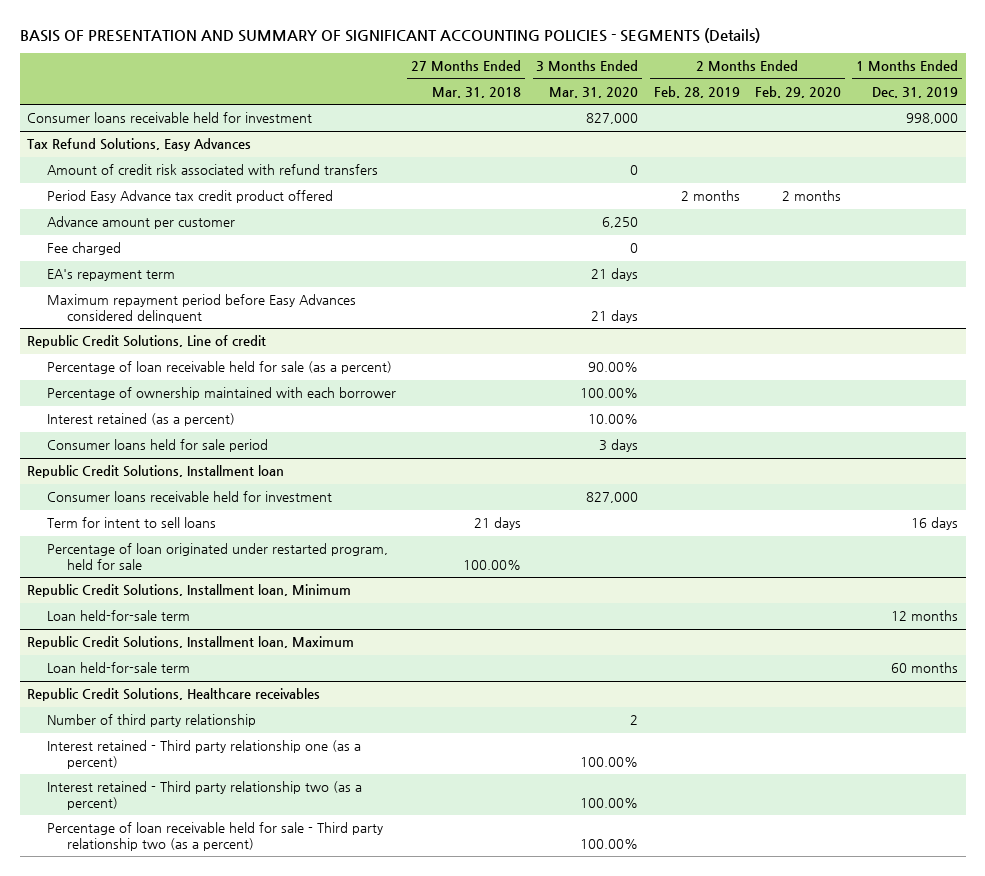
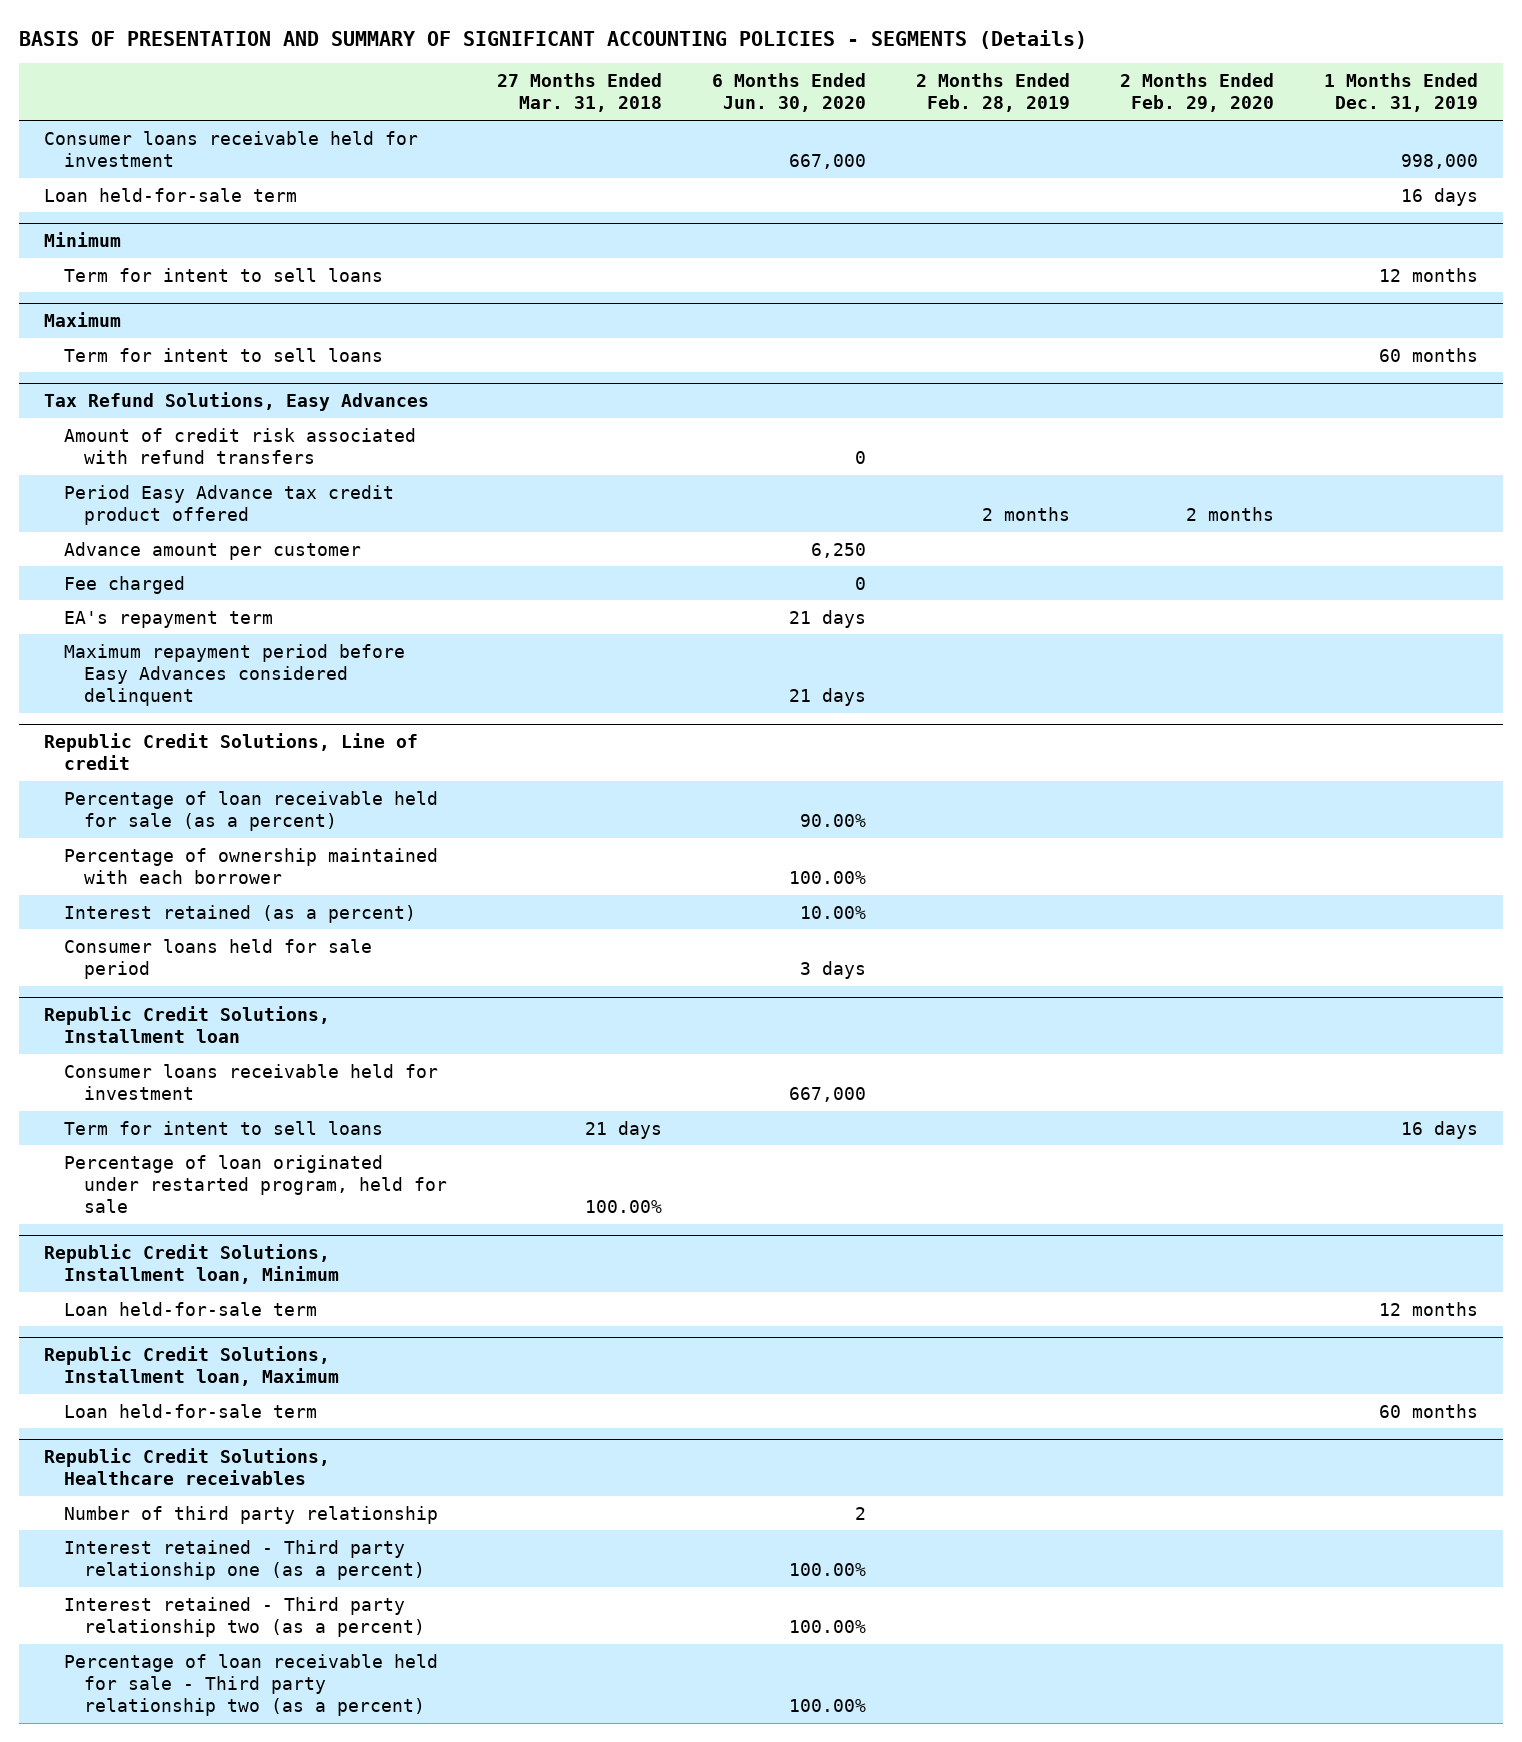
- | 27 Months Ended Mar. 31, 2018 | 3 Months Ended Mar. 31, 2020 | 2 Months Ended Feb. 28, 2019 | 2 Months Ended Feb. 29, 2020 | 1 Months Ended Dec. 31, 2019
+ | 27 Months Ended Mar. 31, 2018 | 6 Months Ended Jun. 30, 2020 | 2 Months Ended Feb. 28, 2019 | 2 Months Ended Feb. 29, 2020 | 1 Months Ended Dec. 31, 2019
+ Loan held-for-sale term | | | | | 16 days
+ Minimum
+ Term for intent to sell loans | | | | | 12 months
+ Maximum
+ Term for intent to sell loans | | | | | 60 months

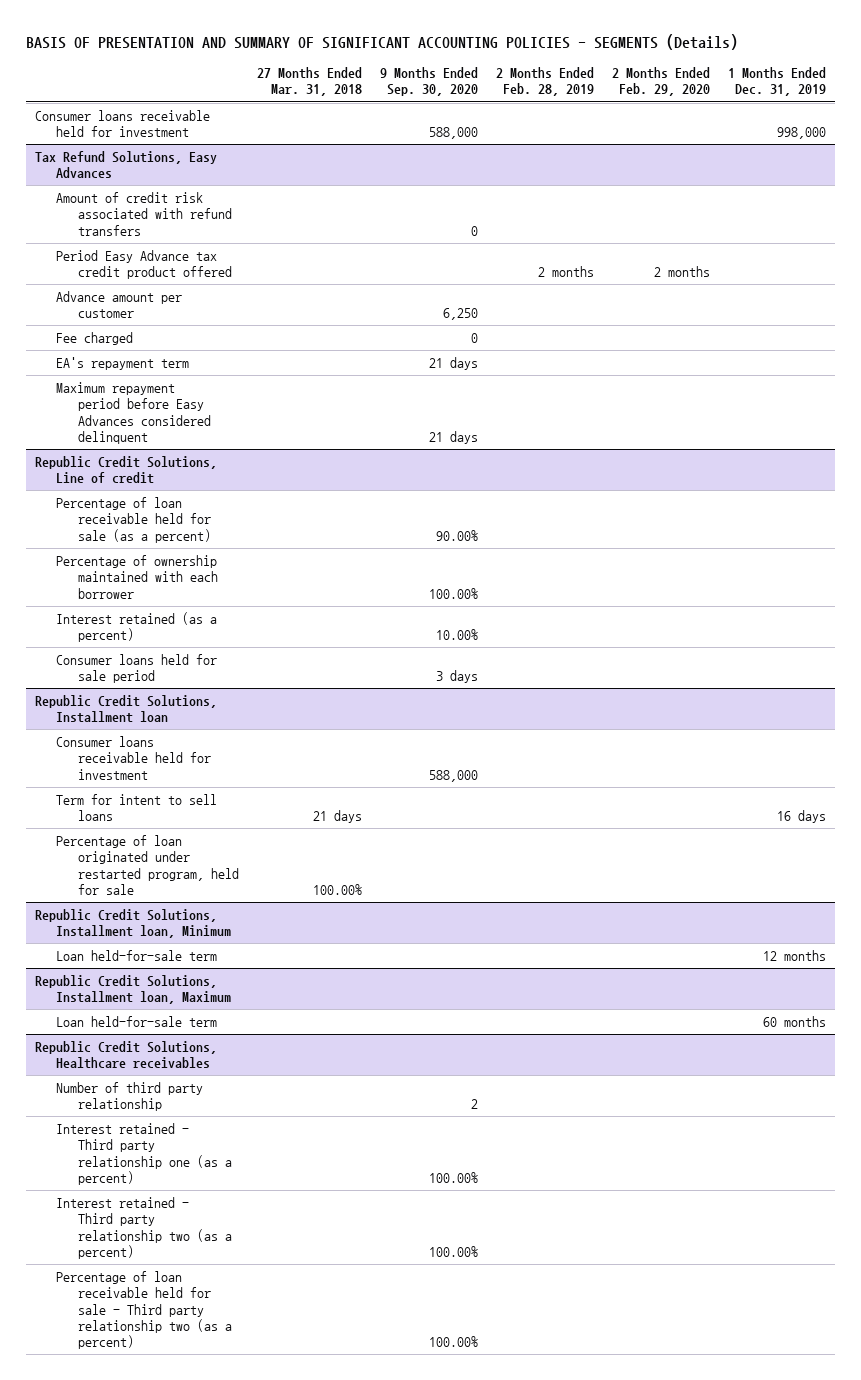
- | 27 Months Ended Mar. 31, 2018 | 6 Months Ended Jun. 30, 2020 | 2 Months Ended Feb. 28, 2019 | 2 Months Ended Feb. 29, 2020 | 1 Months Ended Dec. 31, 2019
+ | 27 Months Ended Mar. 31, 2018 | 9 Months Ended Sep. 30, 2020 | 2 Months Ended Feb. 28, 2019 | 2 Months Ended Feb. 29, 2020 | 1 Months Ended Dec. 31, 2019
- Loan held-for-sale term | | | | | 16 days
- Minimum
- Term for intent to sell loans | | | | | 12 months
- Maximum
- Term for intent to sell loans | | | | | 60 months

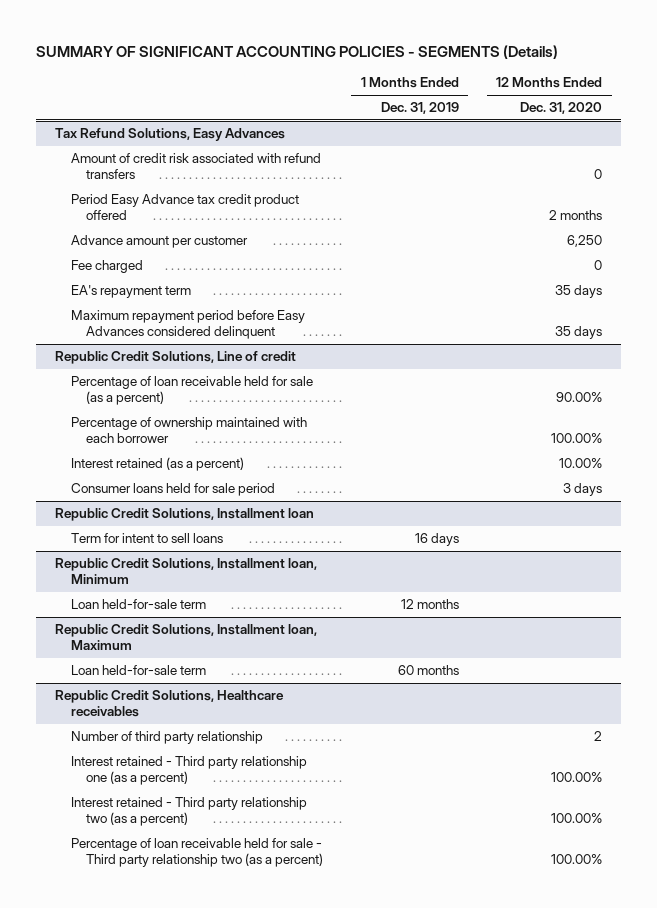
- BASIS OF PRESENTATION AND SUMMARY OF SIGNIFICANT ACCOUNTING POLICIES - SEGMENTS (Details)
+ SUMMARY OF SIGNIFICANT ACCOUNTING POLICIES - SEGMENTS (Details)
- | 27 Months Ended Mar. 31, 2018 | 9 Months Ended Sep. 30, 2020 | 2 Months Ended Feb. 28, 2019 | 2 Months Ended Feb. 29, 2020 | 1 Months Ended Dec. 31, 2019
+ | 1 Months Ended Dec. 31, 2019 | 12 Months Ended Dec. 31, 2020
- Consumer loans receivable held for investment | | 588,000 | | | 998,000
@ Republic Credit Solutions, Installment loan
- Consumer loans receivable held for investment | | 588,000 | | |
- Percentage of loan originated under restarted program, held for sale | 100.00% | | | |

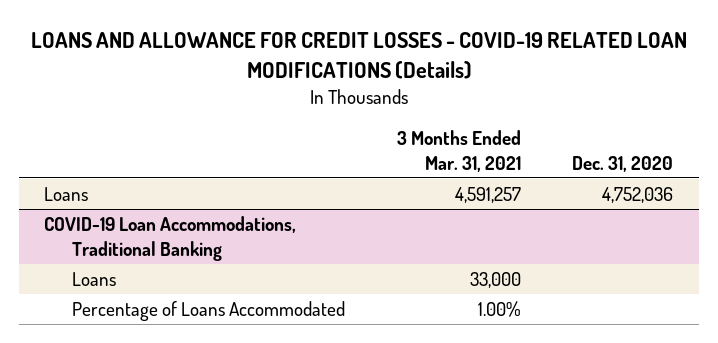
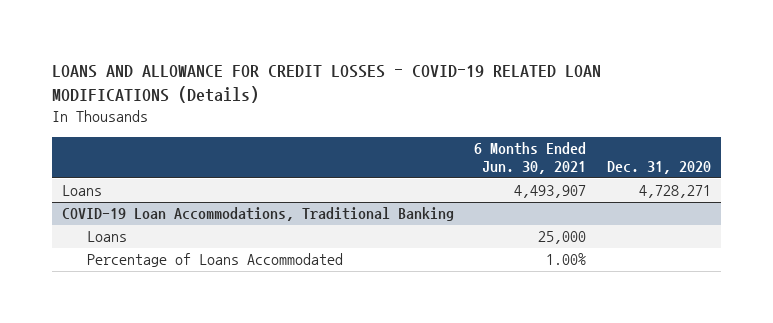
- | 3 Months Ended Mar. 31, 2021 | Dec. 31, 2020
+ | 6 Months Ended Jun. 30, 2021 | Dec. 31, 2020
- Loans | 4,591,257 | 4,752,036
+ Loans | 4,493,907 | 4,728,271

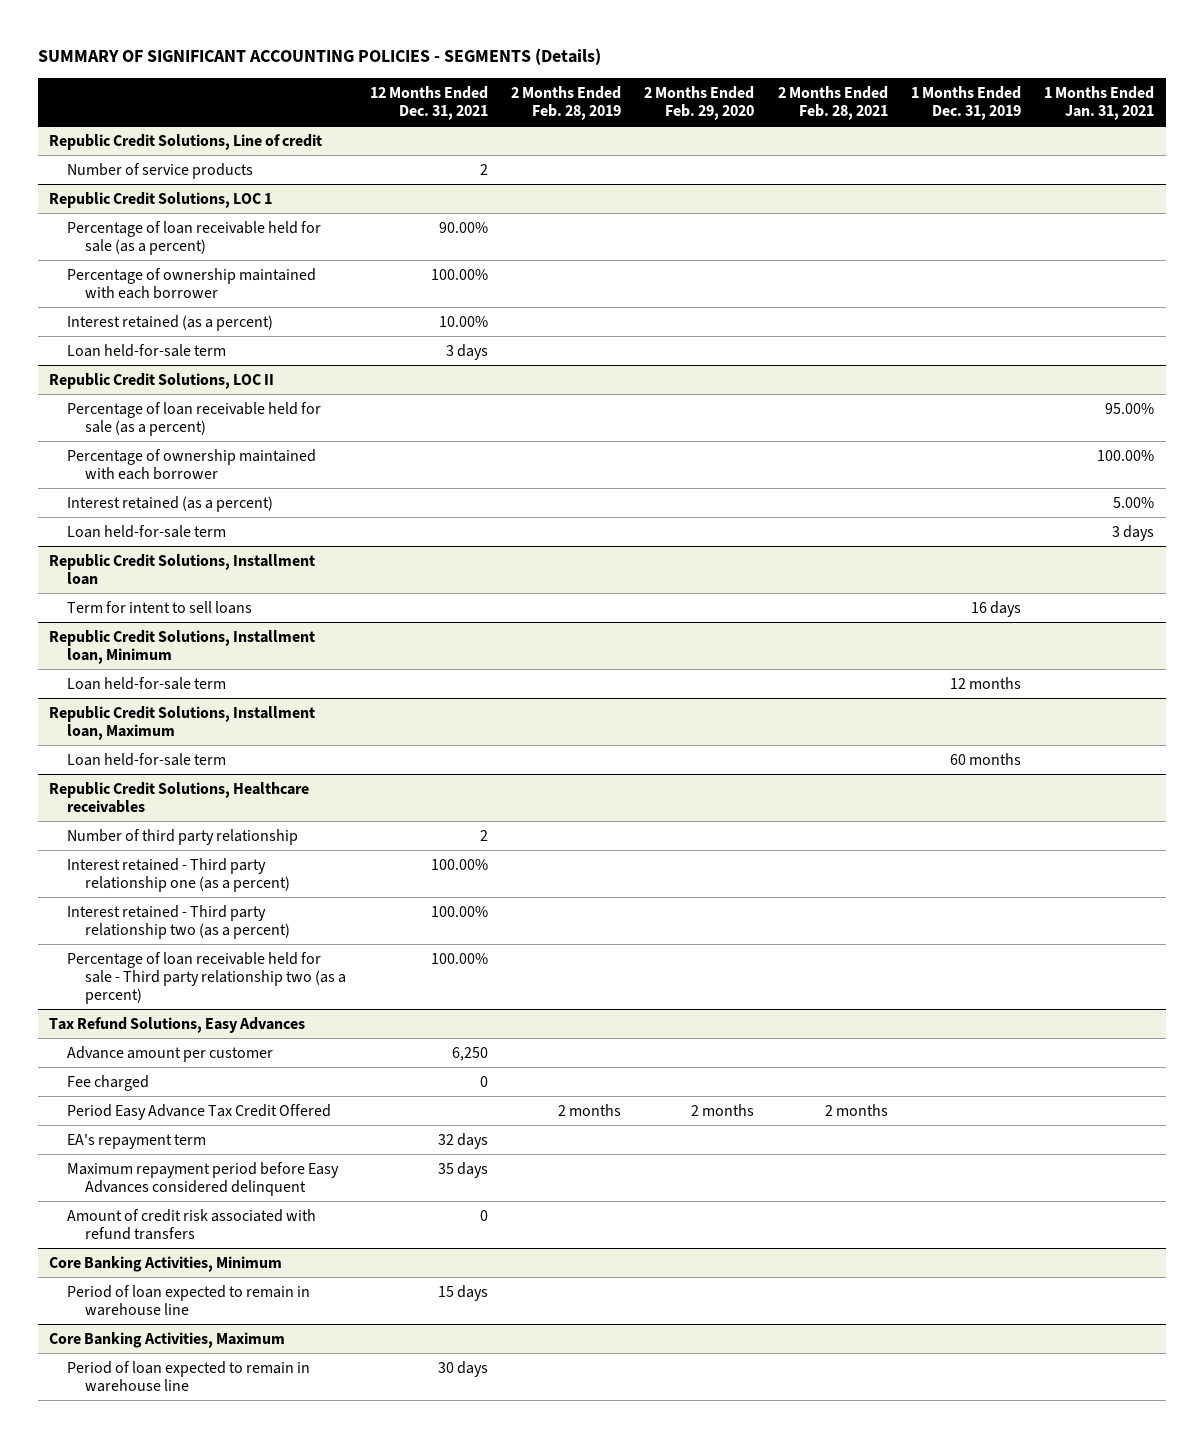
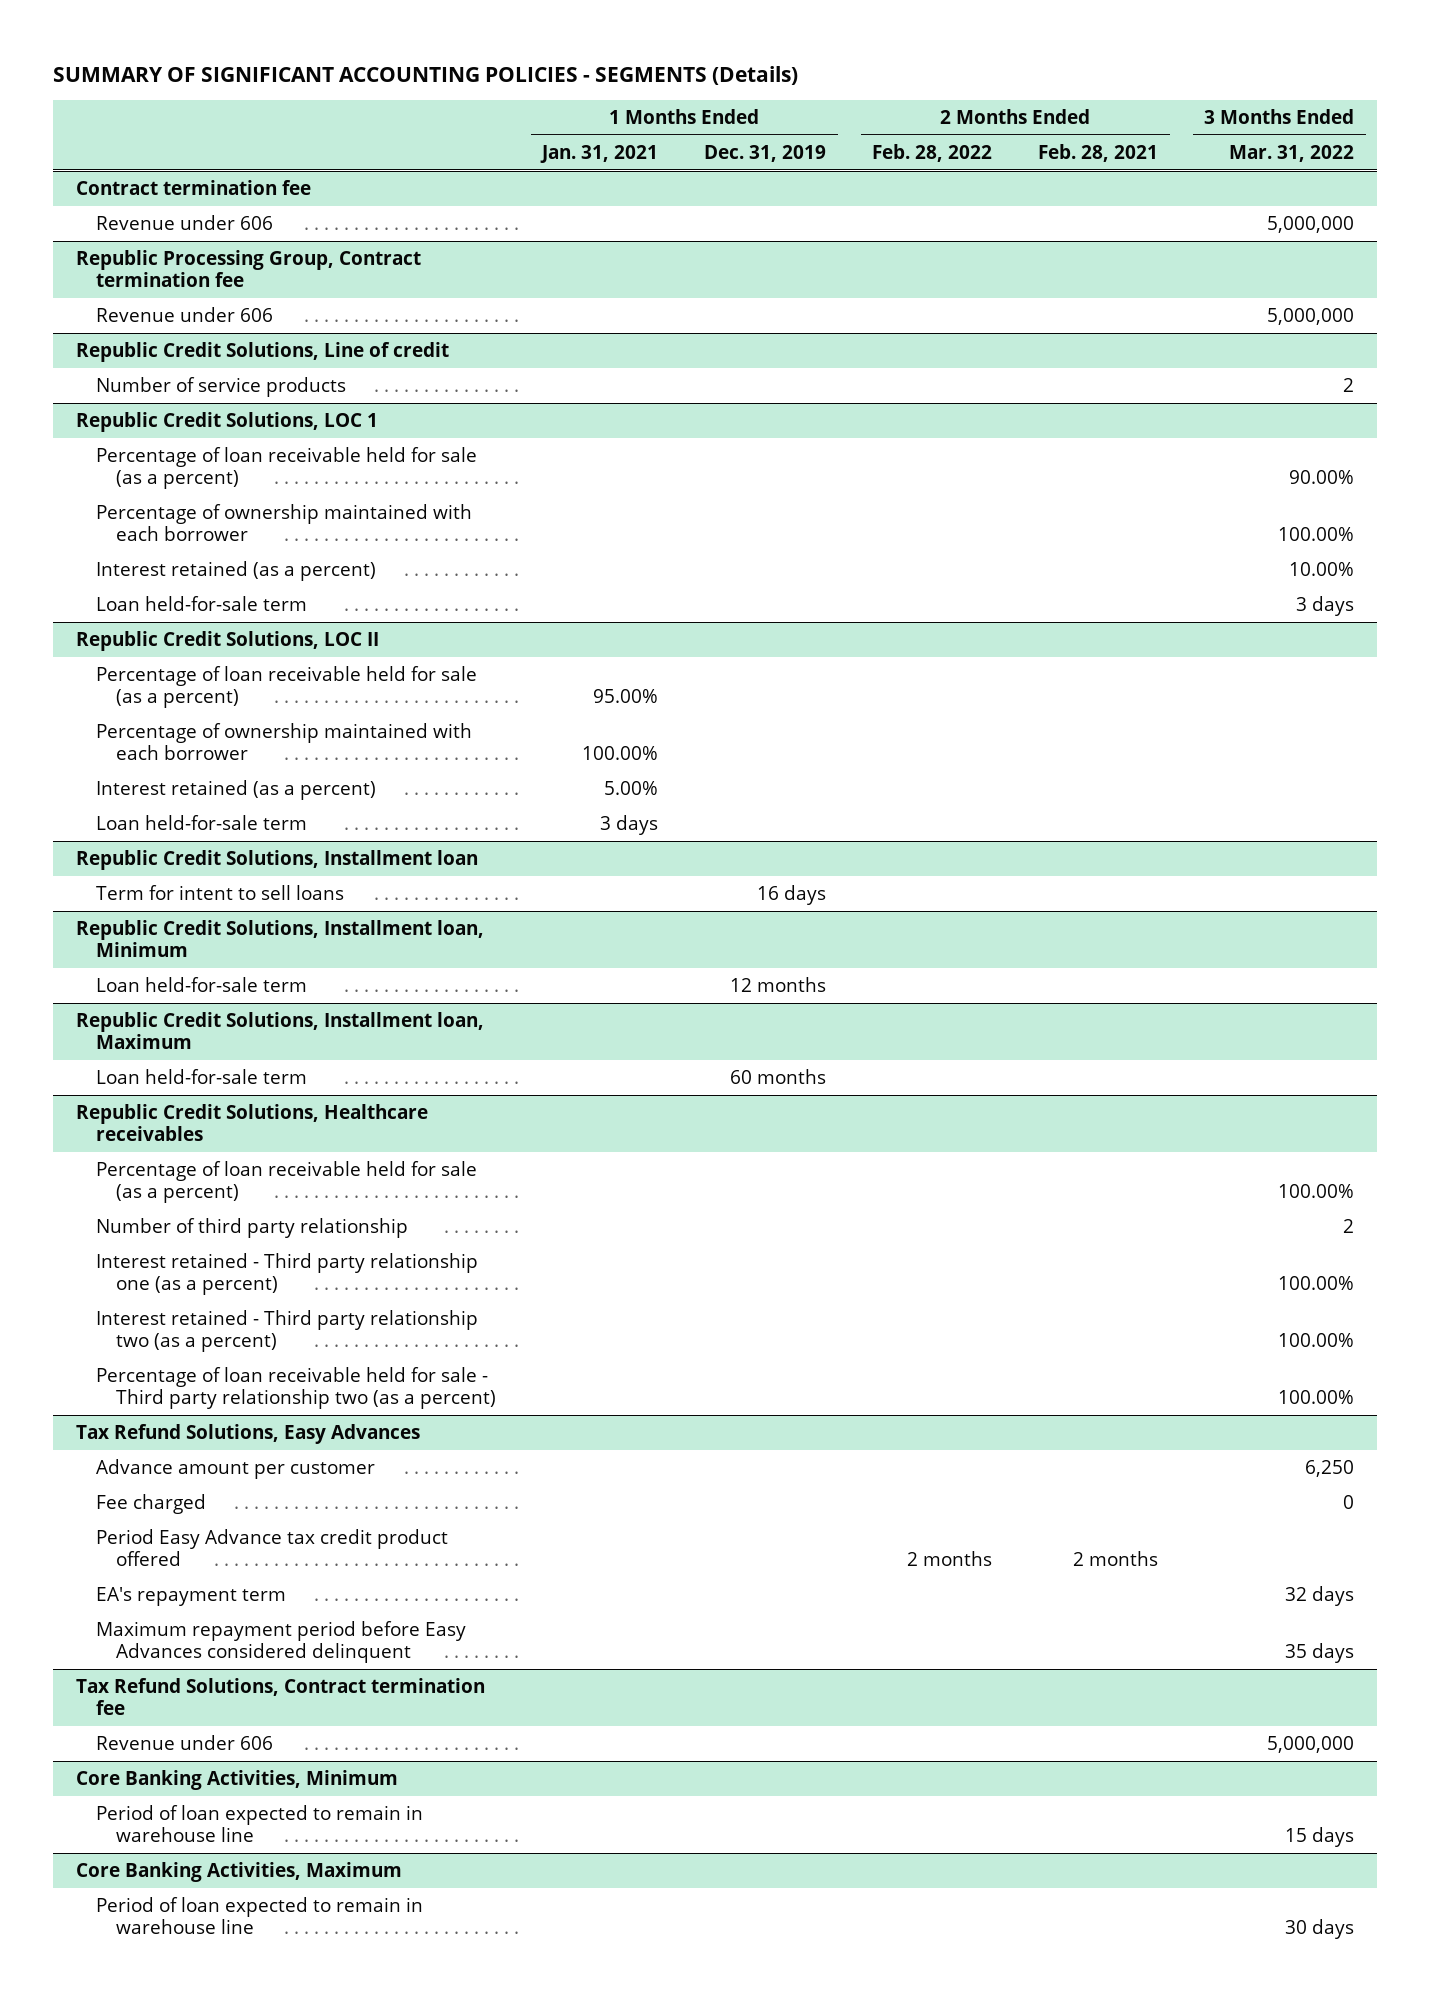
- | 12 Months Ended Dec. 31, 2021 | 2 Months Ended Feb. 28, 2019 | 2 Months Ended Feb. 29, 2020 | 2 Months Ended Feb. 28, 2021 | 1 Months Ended Dec. 31, 2019 | 1 Months Ended Jan. 31, 2021
+ | 1 Months Ended Jan. 31, 2021 | 1 Months Ended Dec. 31, 2019 | 2 Months Ended Feb. 28, 2022 | 2 Months Ended Feb. 28, 2021 | 3 Months Ended Mar. 31, 2022
+ Contract termination fee
+ Revenue under 606 | | | | | 5,000,000
+ Republic Processing Group, Contract termination fee
+ Revenue under 606 | | | | | 5,000,000
@ Republic Credit Solutions, Healthcare receivables
+ Percentage of loan receivable held for sale (as a percent) | | | | | 100.00%
@ Tax Refund Solutions, Easy Advances
- Period Easy Advance Tax Credit Offered | | 2 months | 2 months | 2 months | |
+ Period Easy Advance tax credit product offered | | | 2 months | 2 months |
- Amount of credit risk associated with refund transfers | 0 | | | | |
+ Tax Refund Solutions, Contract termination fee
+ Revenue under 606 | | | | | 5,000,000

